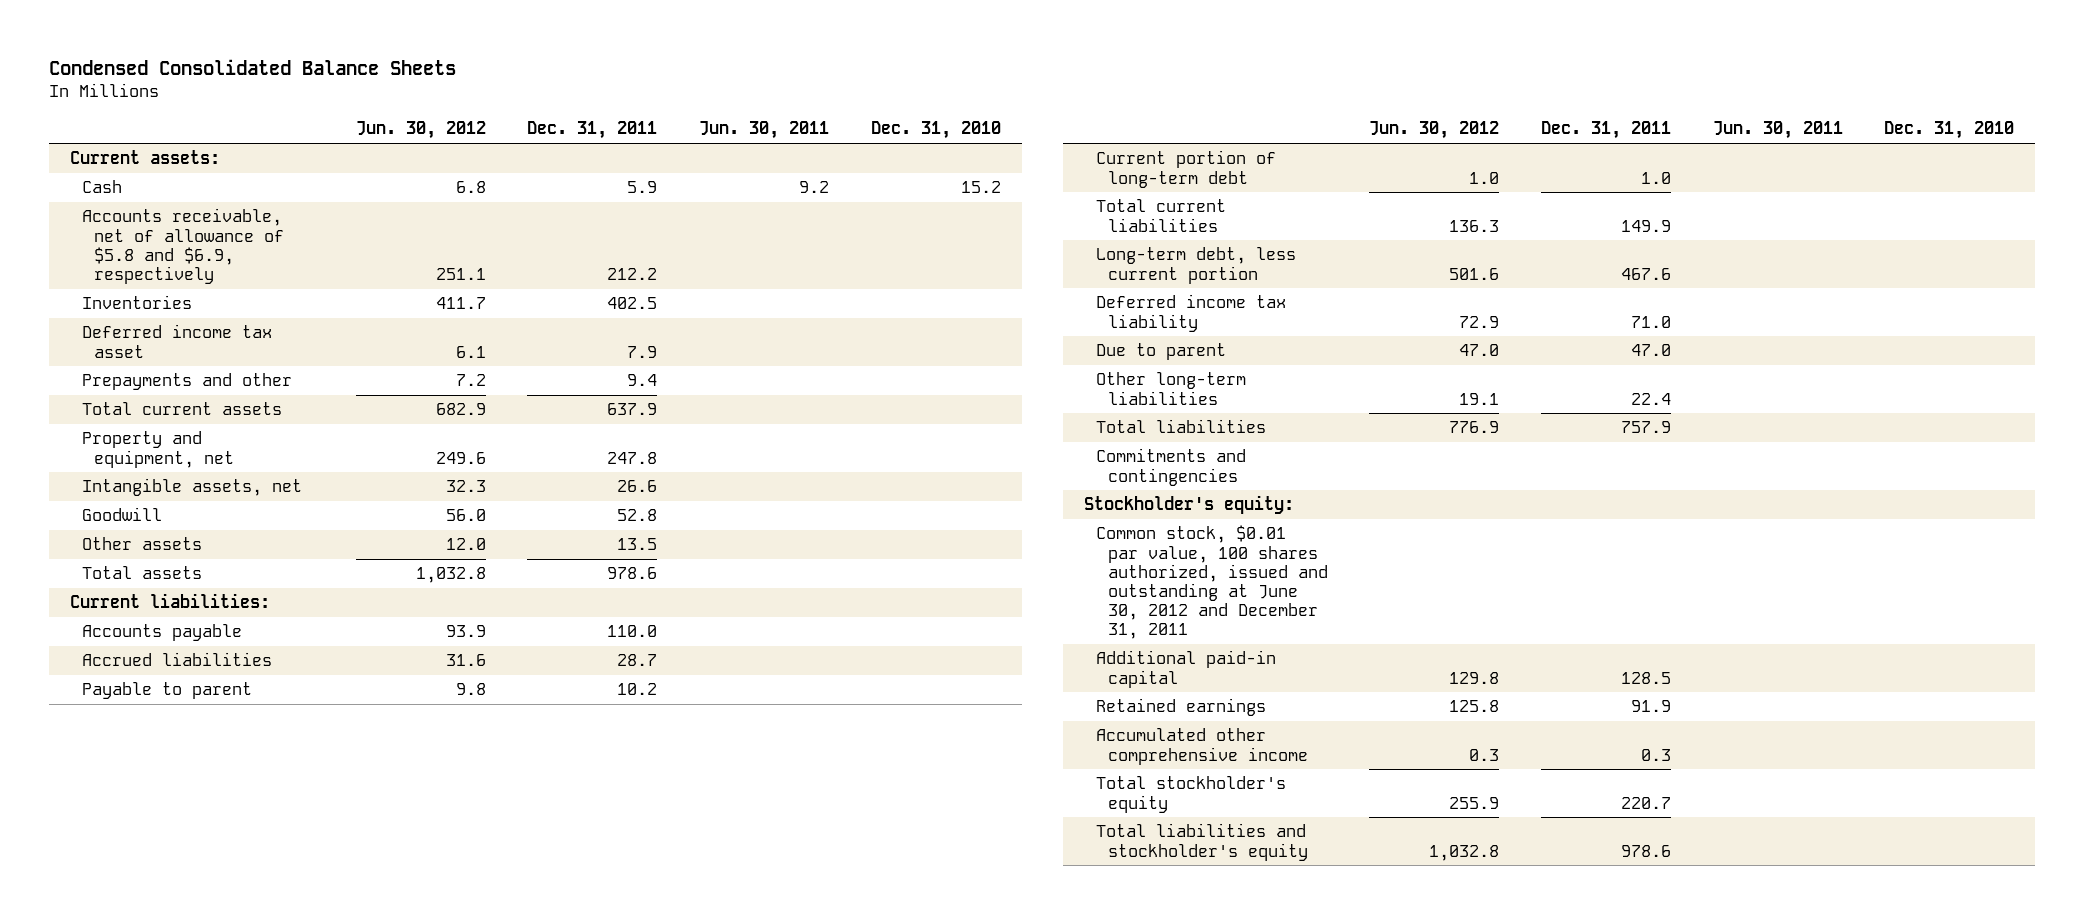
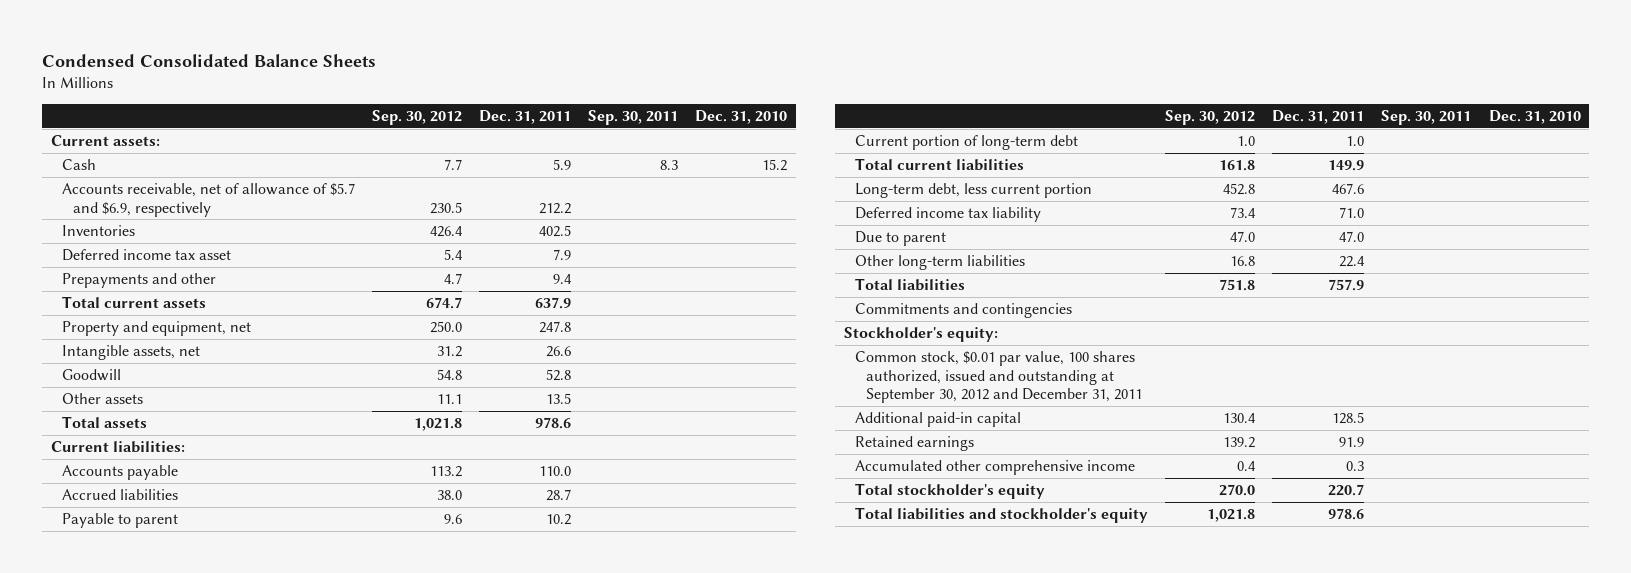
- | Jun. 30, 2012 | Dec. 31, 2011 | Jun. 30, 2011 | Dec. 31, 2010
+ | Sep. 30, 2012 | Dec. 31, 2011 | Sep. 30, 2011 | Dec. 31, 2010
- Accounts receivable, net of allowance of $5.8 and $6.9, respectively | 251.1 | 212.2 | |
+ Accounts receivable, net of allowance of $5.7 and $6.9, respectively | 230.5 | 212.2 | |
- Common stock, $0.01 par value, 100 shares authorized, issued and outstanding at June 30, 2012 and December 31, 2011
+ Common stock, $0.01 par value, 100 shares authorized, issued and outstanding at September 30, 2012 and December 31, 2011

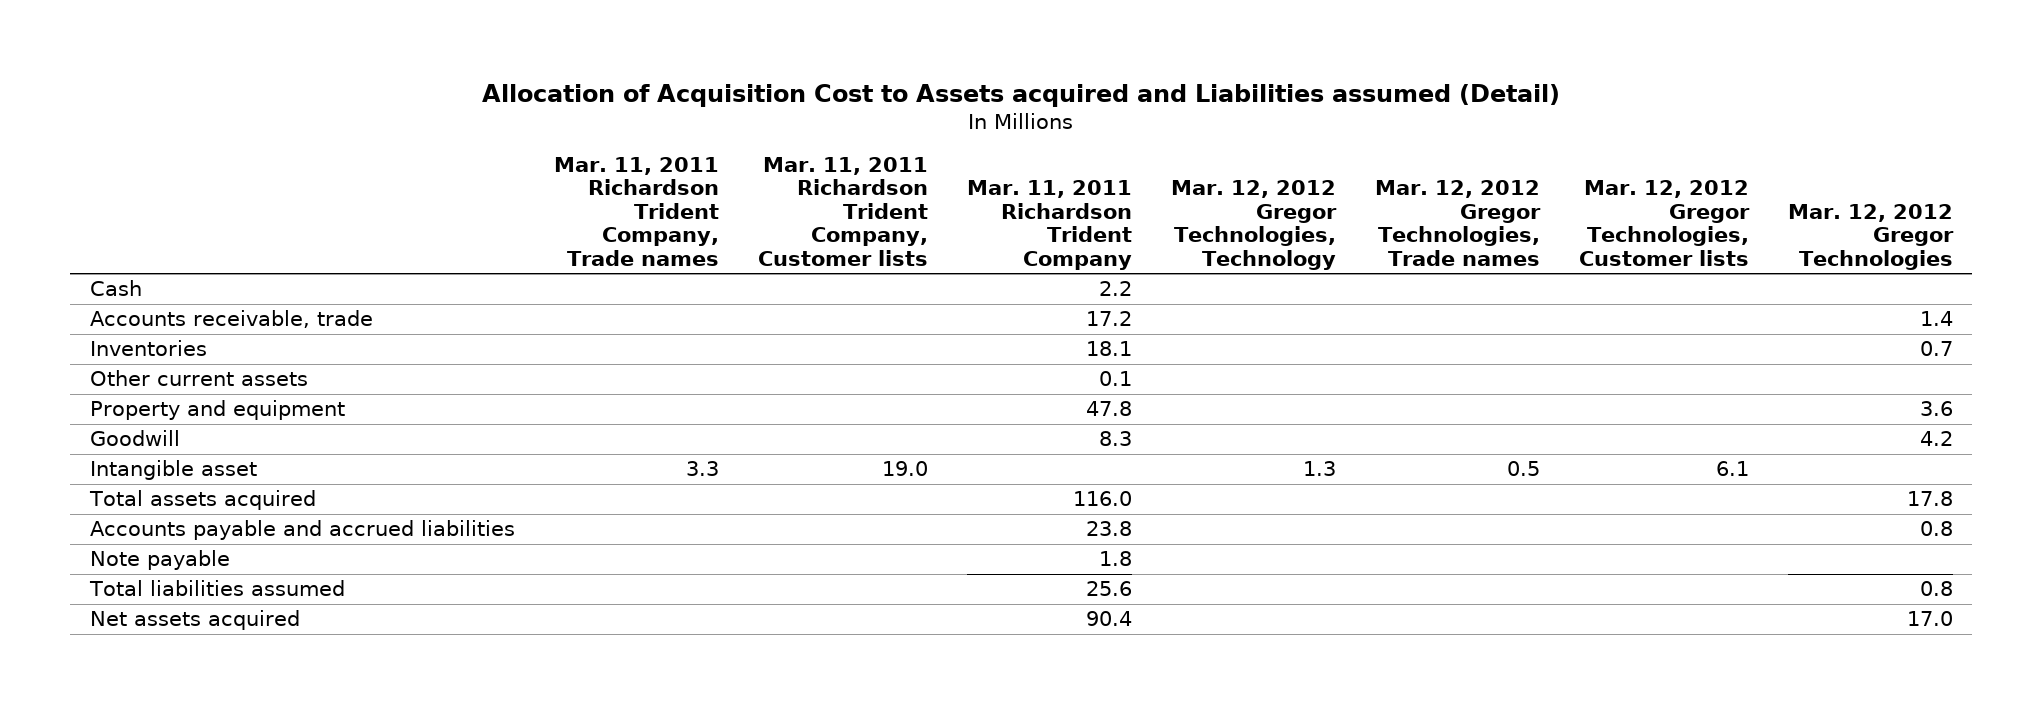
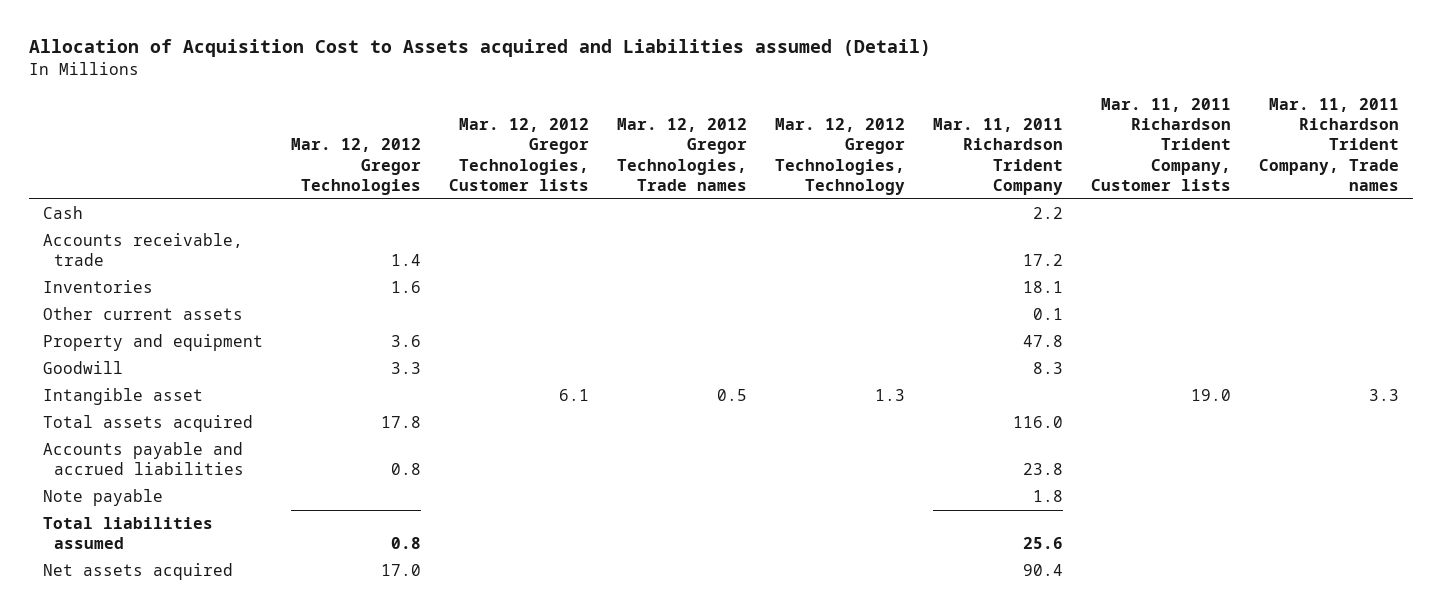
- | Mar. 11, 2011 Richardson Trident Company, Trade names | Mar. 11, 2011 Richardson Trident Company, Customer lists | Mar. 11, 2011 Richardson Trident Company | Mar. 12, 2012 Gregor Technologies, Technology | Mar. 12, 2012 Gregor Technologies, Trade names | Mar. 12, 2012 Gregor Technologies, Customer lists | Mar. 12, 2012 Gregor Technologies
+ | Mar. 12, 2012 Gregor Technologies | Mar. 12, 2012 Gregor Technologies, Customer lists | Mar. 12, 2012 Gregor Technologies, Trade names | Mar. 12, 2012 Gregor Technologies, Technology | Mar. 11, 2011 Richardson Trident Company | Mar. 11, 2011 Richardson Trident Company, Customer lists | Mar. 11, 2011 Richardson Trident Company, Trade names
- Inventories | | | 18.1 | | | | 0.7
+ Inventories | 1.6 | | | | 18.1 | |
- Goodwill | | | 8.3 | | | | 4.2
+ Goodwill | 3.3 | | | | 8.3 | |

